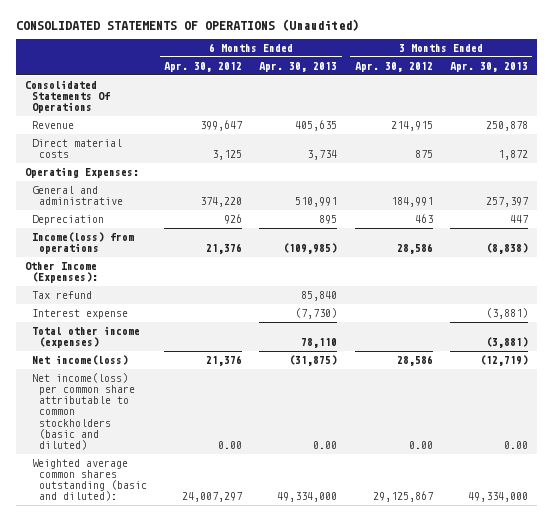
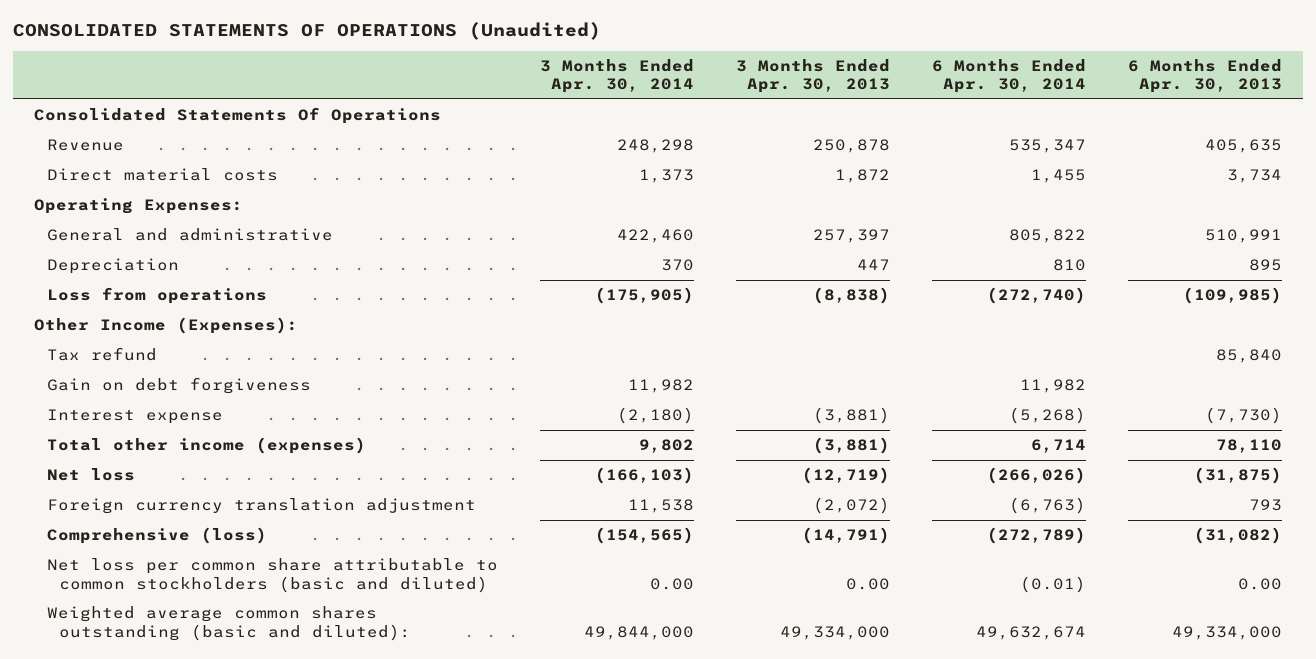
- | 6 Months Ended Apr. 30, 2012 | 6 Months Ended Apr. 30, 2013 | 3 Months Ended Apr. 30, 2012 | 3 Months Ended Apr. 30, 2013
+ | 3 Months Ended Apr. 30, 2014 | 3 Months Ended Apr. 30, 2013 | 6 Months Ended Apr. 30, 2014 | 6 Months Ended Apr. 30, 2013
- Income(loss) from operations | 21,376 | (109,985) | 28,586 | (8,838)
+ Loss from operations | (175,905) | (8,838) | (272,740) | (109,985)
+ Gain on debt forgiveness | 11,982 | | 11,982 |
- Net income(loss) | 21,376 | (31,875) | 28,586 | (12,719)
- Net income(loss) per common share attributable to common stockholders (basic and diluted) | 0.00 | 0.00 | 0.00 | 0.00
+ Net loss | (166,103) | (12,719) | (266,026) | (31,875)
+ Foreign currency translation adjustment | 11,538 | (2,072) | (6,763) | 793
+ Comprehensive (loss) | (154,565) | (14,791) | (272,789) | (31,082)
+ Net loss per common share attributable to common stockholders (basic and diluted) | 0.00 | 0.00 | (0.01) | 0.00

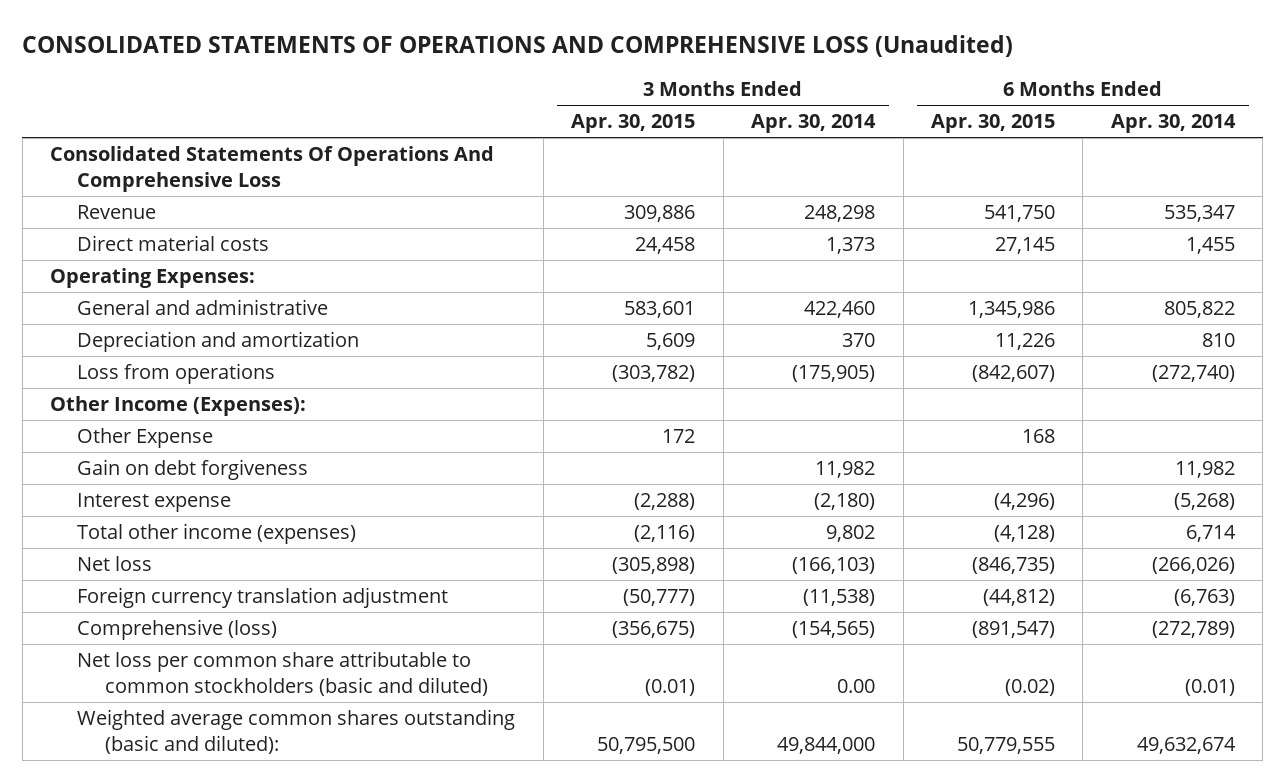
- CONSOLIDATED STATEMENTS OF OPERATIONS (Unaudited)
+ CONSOLIDATED STATEMENTS OF OPERATIONS AND COMPREHENSIVE LOSS (Unaudited)
- | 3 Months Ended Apr. 30, 2014 | 3 Months Ended Apr. 30, 2013 | 6 Months Ended Apr. 30, 2014 | 6 Months Ended Apr. 30, 2013
+ | 3 Months Ended Apr. 30, 2015 | 3 Months Ended Apr. 30, 2014 | 6 Months Ended Apr. 30, 2015 | 6 Months Ended Apr. 30, 2014
- Consolidated Statements Of Operations
+ Consolidated Statements Of Operations And Comprehensive Loss
- Depreciation | 370 | 447 | 810 | 895
+ Depreciation and amortization | 5,609 | 370 | 11,226 | 810
- Tax refund | | | | 85,840
+ Other Expense | 172 | | 168 |
- Foreign currency translation adjustment | 11,538 | (2,072) | (6,763) | 793
+ Foreign currency translation adjustment | (50,777) | (11,538) | (44,812) | (6,763)

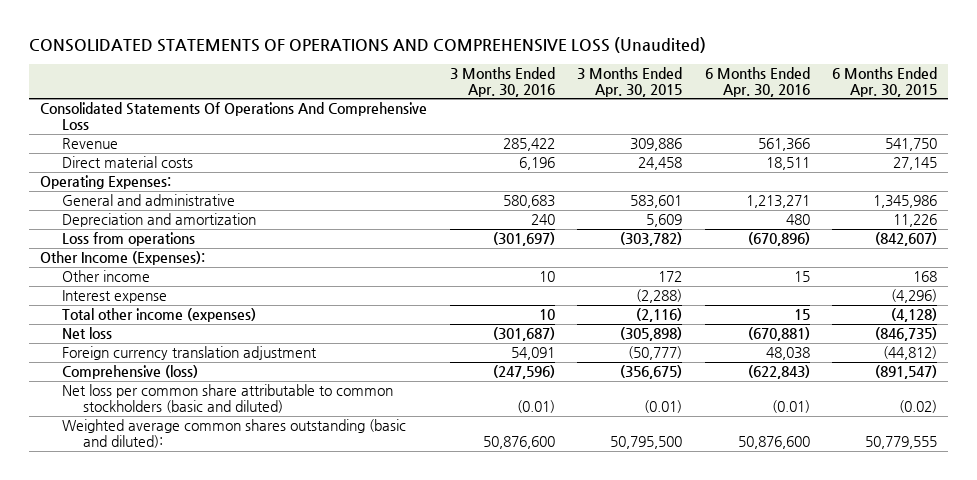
- | 3 Months Ended Apr. 30, 2015 | 3 Months Ended Apr. 30, 2014 | 6 Months Ended Apr. 30, 2015 | 6 Months Ended Apr. 30, 2014
+ | 3 Months Ended Apr. 30, 2016 | 3 Months Ended Apr. 30, 2015 | 6 Months Ended Apr. 30, 2016 | 6 Months Ended Apr. 30, 2015
- Other Expense | 172 | | 168 |
- Gain on debt forgiveness | | 11,982 | | 11,982
+ Other income | 10 | 172 | 15 | 168

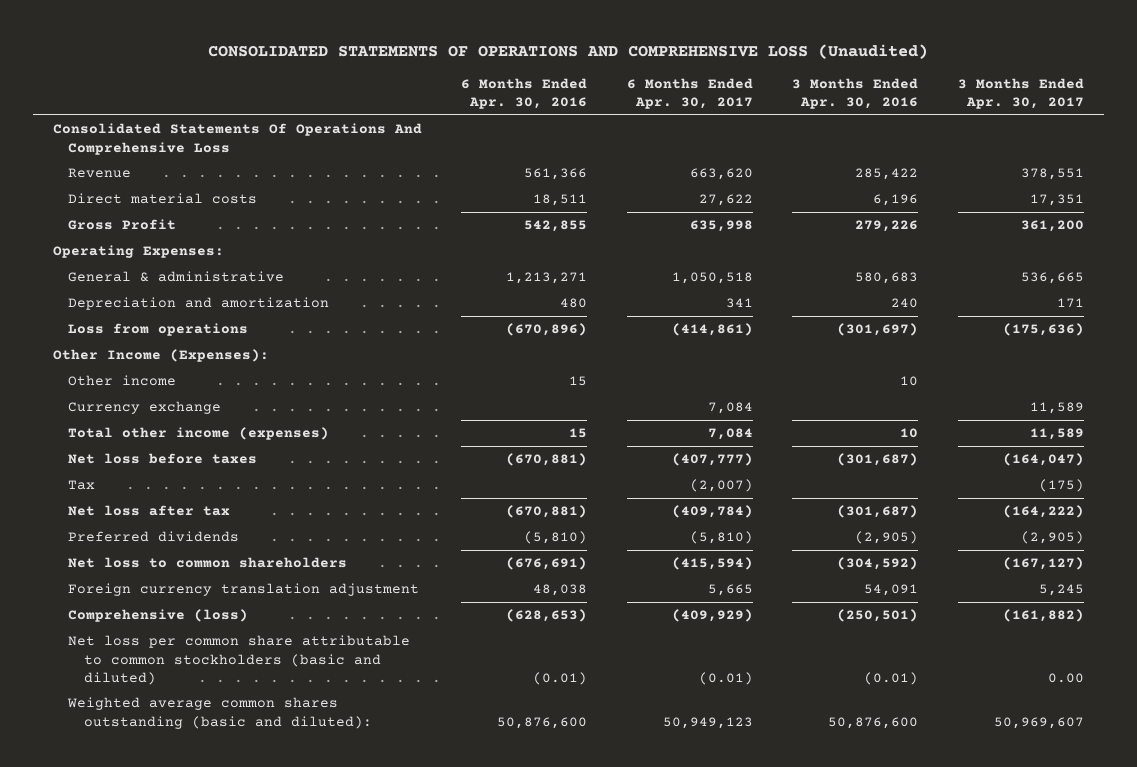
- | 3 Months Ended Apr. 30, 2016 | 3 Months Ended Apr. 30, 2015 | 6 Months Ended Apr. 30, 2016 | 6 Months Ended Apr. 30, 2015
+ | 6 Months Ended Apr. 30, 2016 | 6 Months Ended Apr. 30, 2017 | 3 Months Ended Apr. 30, 2016 | 3 Months Ended Apr. 30, 2017
+ Gross Profit | 542,855 | 635,998 | 279,226 | 361,200
- General and administrative | 580,683 | 583,601 | 1,213,271 | 1,345,986
+ General & administrative | 1,213,271 | 1,050,518 | 580,683 | 536,665
- Interest expense | | (2,288) | | (4,296)
+ Currency exchange | | 7,084 | | 11,589
- Net loss | (301,687) | (305,898) | (670,881) | (846,735)
+ Net loss before taxes | (670,881) | (407,777) | (301,687) | (164,047)
+ Tax | | (2,007) | | (175)
+ Net loss after tax | (670,881) | (409,784) | (301,687) | (164,222)
+ Preferred dividends | (5,810) | (5,810) | (2,905) | (2,905)
+ Net loss to common shareholders | (676,691) | (415,594) | (304,592) | (167,127)
- Comprehensive (loss) | (247,596) | (356,675) | (622,843) | (891,547)
+ Comprehensive (loss) | (628,653) | (409,929) | (250,501) | (161,882)

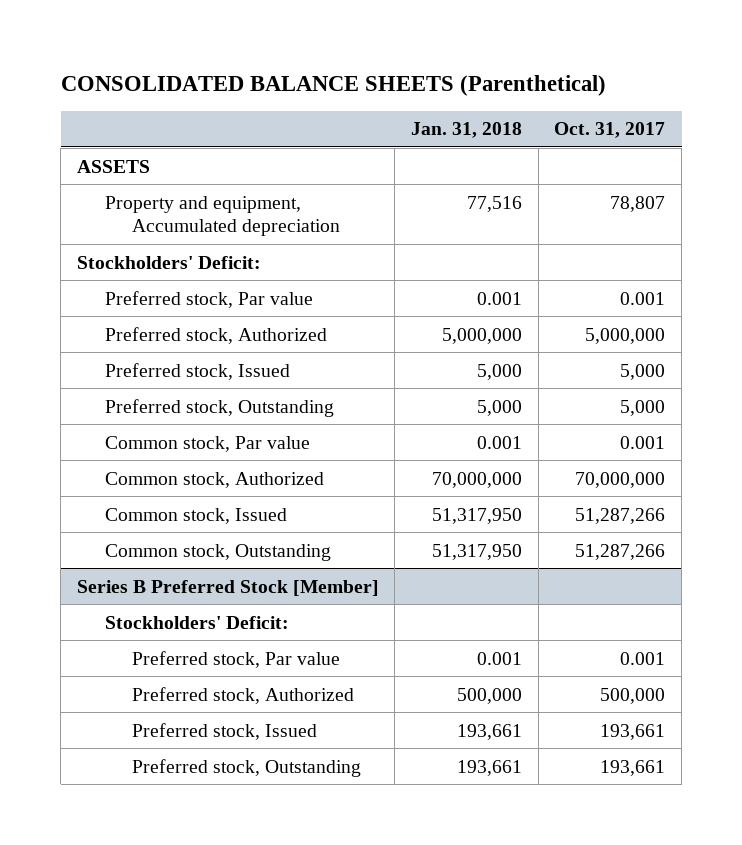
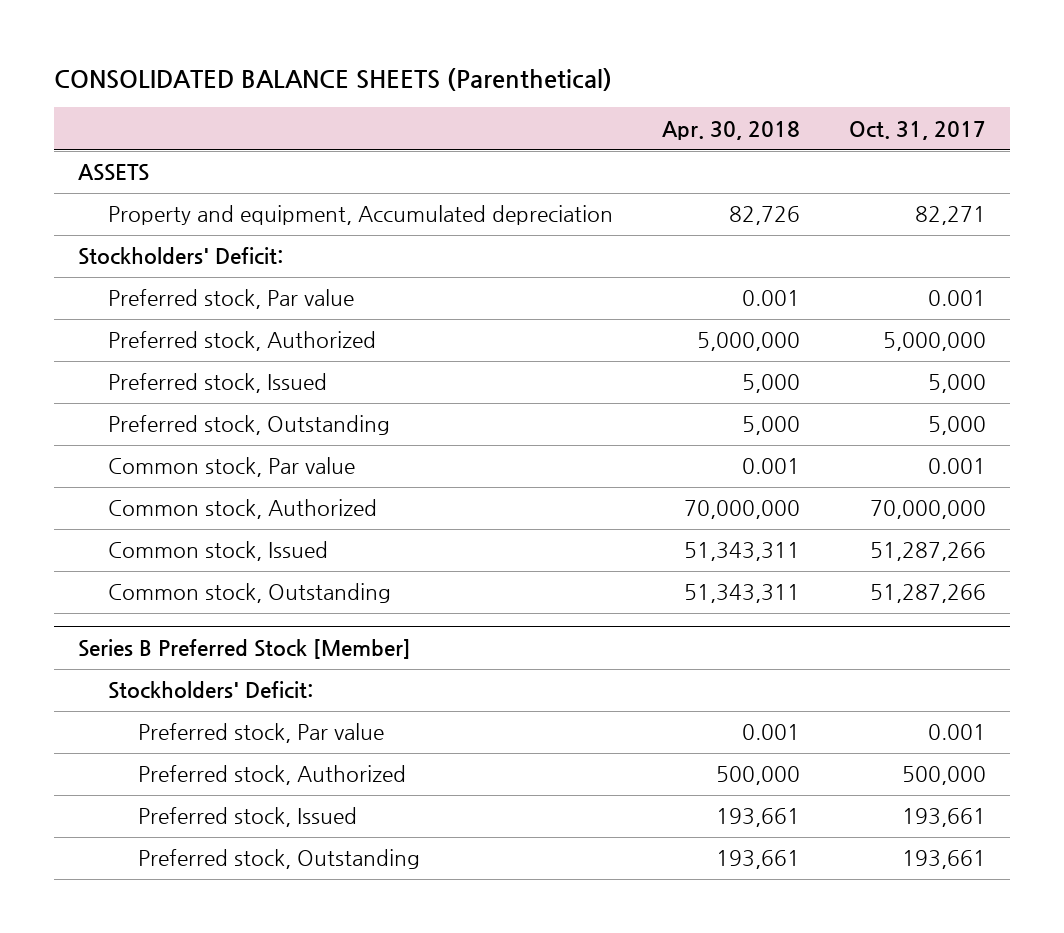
- | Jan. 31, 2018 | Oct. 31, 2017
+ | Apr. 30, 2018 | Oct. 31, 2017
- Property and equipment, Accumulated depreciation | 77,516 | 78,807
+ Property and equipment, Accumulated depreciation | 82,726 | 82,271

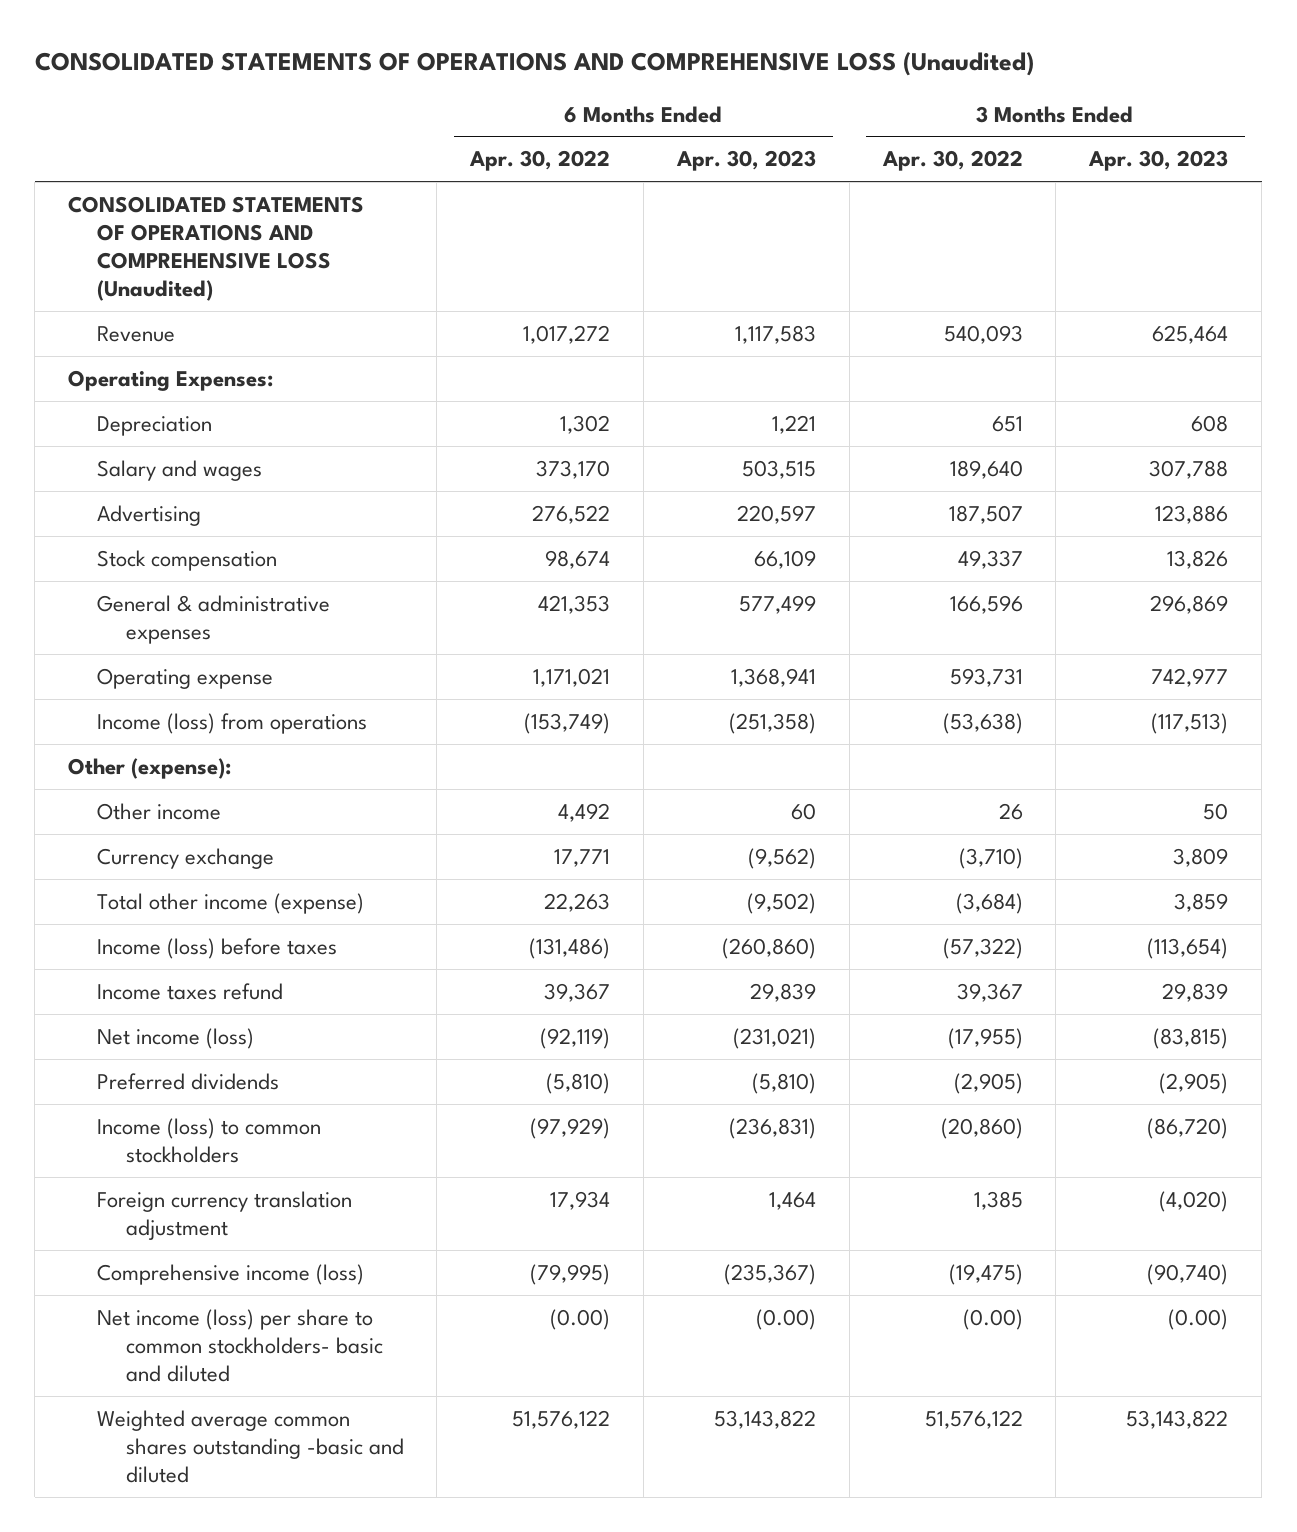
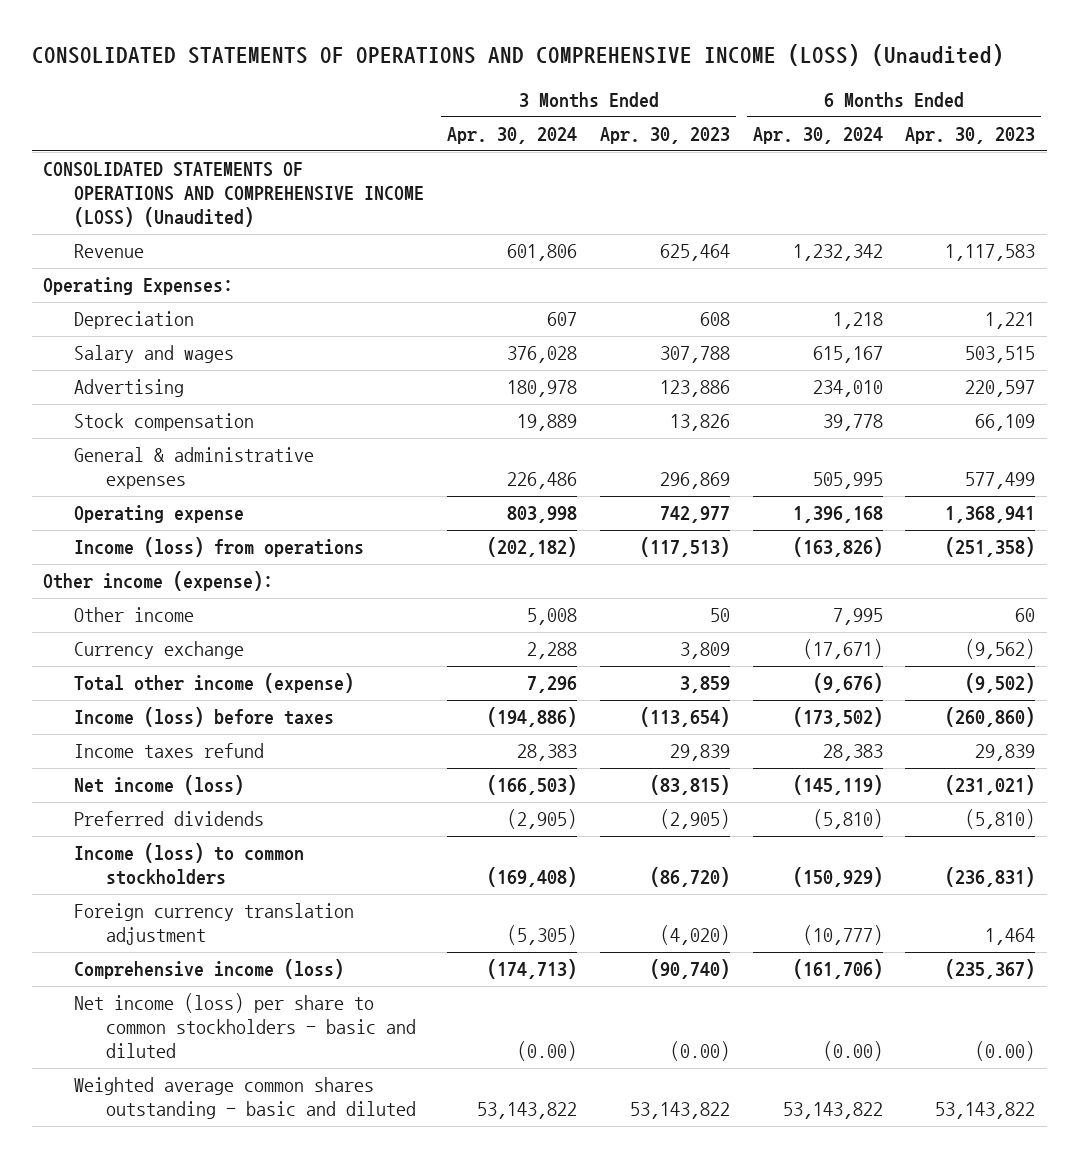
- CONSOLIDATED STATEMENTS OF OPERATIONS AND COMPREHENSIVE LOSS (Unaudited)
+ CONSOLIDATED STATEMENTS OF OPERATIONS AND COMPREHENSIVE INCOME (LOSS) (Unaudited)
- | 6 Months Ended Apr. 30, 2022 | 6 Months Ended Apr. 30, 2023 | 3 Months Ended Apr. 30, 2022 | 3 Months Ended Apr. 30, 2023
+ | 3 Months Ended Apr. 30, 2024 | 3 Months Ended Apr. 30, 2023 | 6 Months Ended Apr. 30, 2024 | 6 Months Ended Apr. 30, 2023
- CONSOLIDATED STATEMENTS OF OPERATIONS AND COMPREHENSIVE LOSS (Unaudited)
+ CONSOLIDATED STATEMENTS OF OPERATIONS AND COMPREHENSIVE INCOME (LOSS) (Unaudited)
- Other (expense):
+ Other income (expense):
- Net income (loss) per share to common stockholders- basic and diluted | (0.00) | (0.00) | (0.00) | (0.00)
- Weighted average common shares outstanding -basic and diluted | 51,576,122 | 53,143,822 | 51,576,122 | 53,143,822
+ Net income (loss) per share to common stockholders - basic and diluted | (0.00) | (0.00) | (0.00) | (0.00)
+ Weighted average common shares outstanding - basic and diluted | 53,143,822 | 53,143,822 | 53,143,822 | 53,143,822

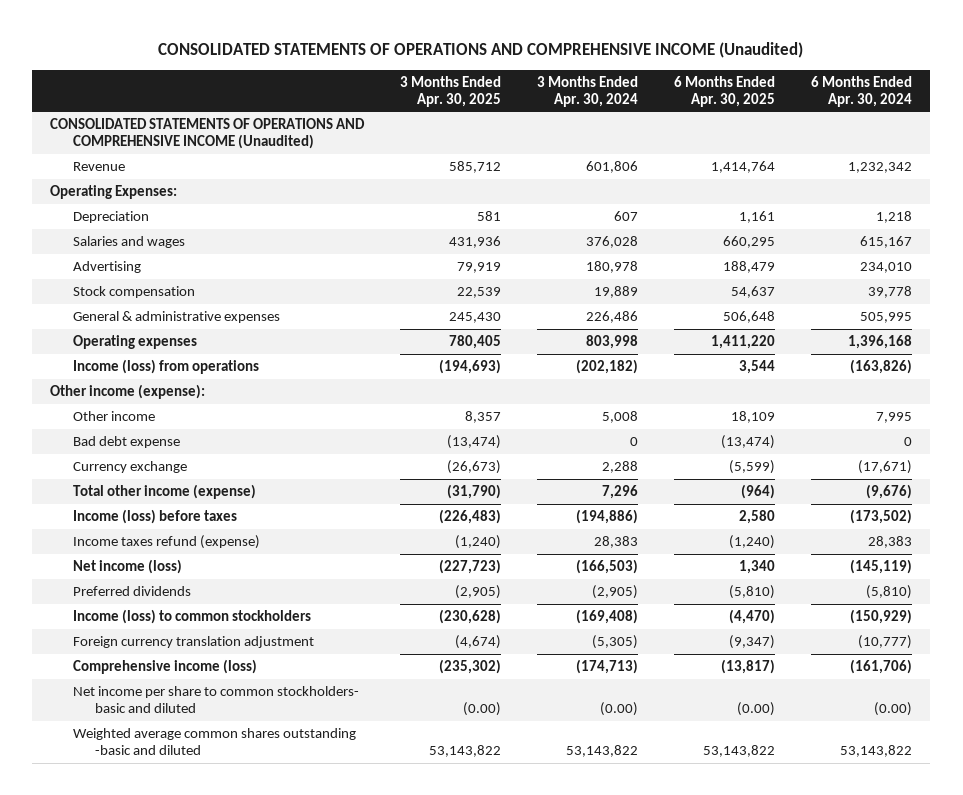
- CONSOLIDATED STATEMENTS OF OPERATIONS AND COMPREHENSIVE INCOME (LOSS) (Unaudited)
+ CONSOLIDATED STATEMENTS OF OPERATIONS AND COMPREHENSIVE INCOME (Unaudited)
- | 3 Months Ended Apr. 30, 2024 | 3 Months Ended Apr. 30, 2023 | 6 Months Ended Apr. 30, 2024 | 6 Months Ended Apr. 30, 2023
+ | 3 Months Ended Apr. 30, 2025 | 3 Months Ended Apr. 30, 2024 | 6 Months Ended Apr. 30, 2025 | 6 Months Ended Apr. 30, 2024
- CONSOLIDATED STATEMENTS OF OPERATIONS AND COMPREHENSIVE INCOME (LOSS) (Unaudited)
+ CONSOLIDATED STATEMENTS OF OPERATIONS AND COMPREHENSIVE INCOME (Unaudited)
- Salary and wages | 376,028 | 307,788 | 615,167 | 503,515
+ Salaries and wages | 431,936 | 376,028 | 660,295 | 615,167
- Operating expense | 803,998 | 742,977 | 1,396,168 | 1,368,941
+ Operating expenses | 780,405 | 803,998 | 1,411,220 | 1,396,168
+ Bad debt expense | (13,474) | 0 | (13,474) | 0
- Income taxes refund | 28,383 | 29,839 | 28,383 | 29,839
+ Income taxes refund (expense) | (1,240) | 28,383 | (1,240) | 28,383
- Net income (loss) per share to common stockholders - basic and diluted | (0.00) | (0.00) | (0.00) | (0.00)
- Weighted average common shares outstanding - basic and diluted | 53,143,822 | 53,143,822 | 53,143,822 | 53,143,822
+ Net income per share to common stockholders- basic and diluted | (0.00) | (0.00) | (0.00) | (0.00)
+ Weighted average common shares outstanding -basic and diluted | 53,143,822 | 53,143,822 | 53,143,822 | 53,143,822

